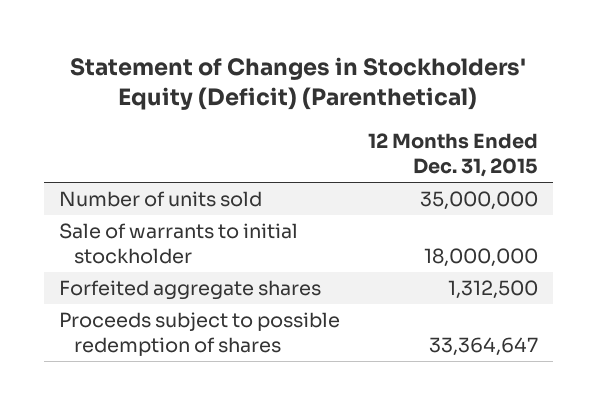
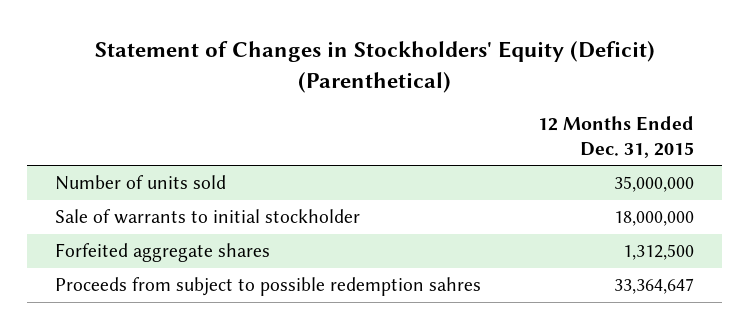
- Proceeds subject to possible redemption of shares | 33,364,647
+ Proceeds from subject to possible redemption sahres | 33,364,647

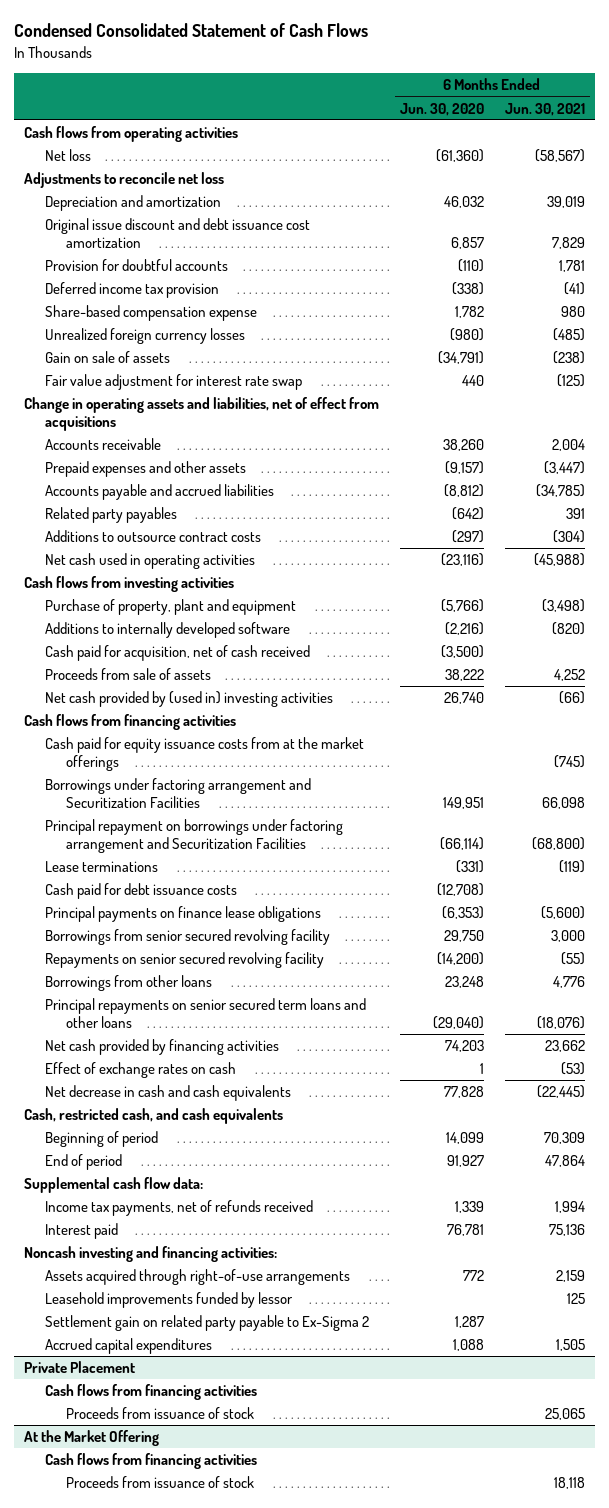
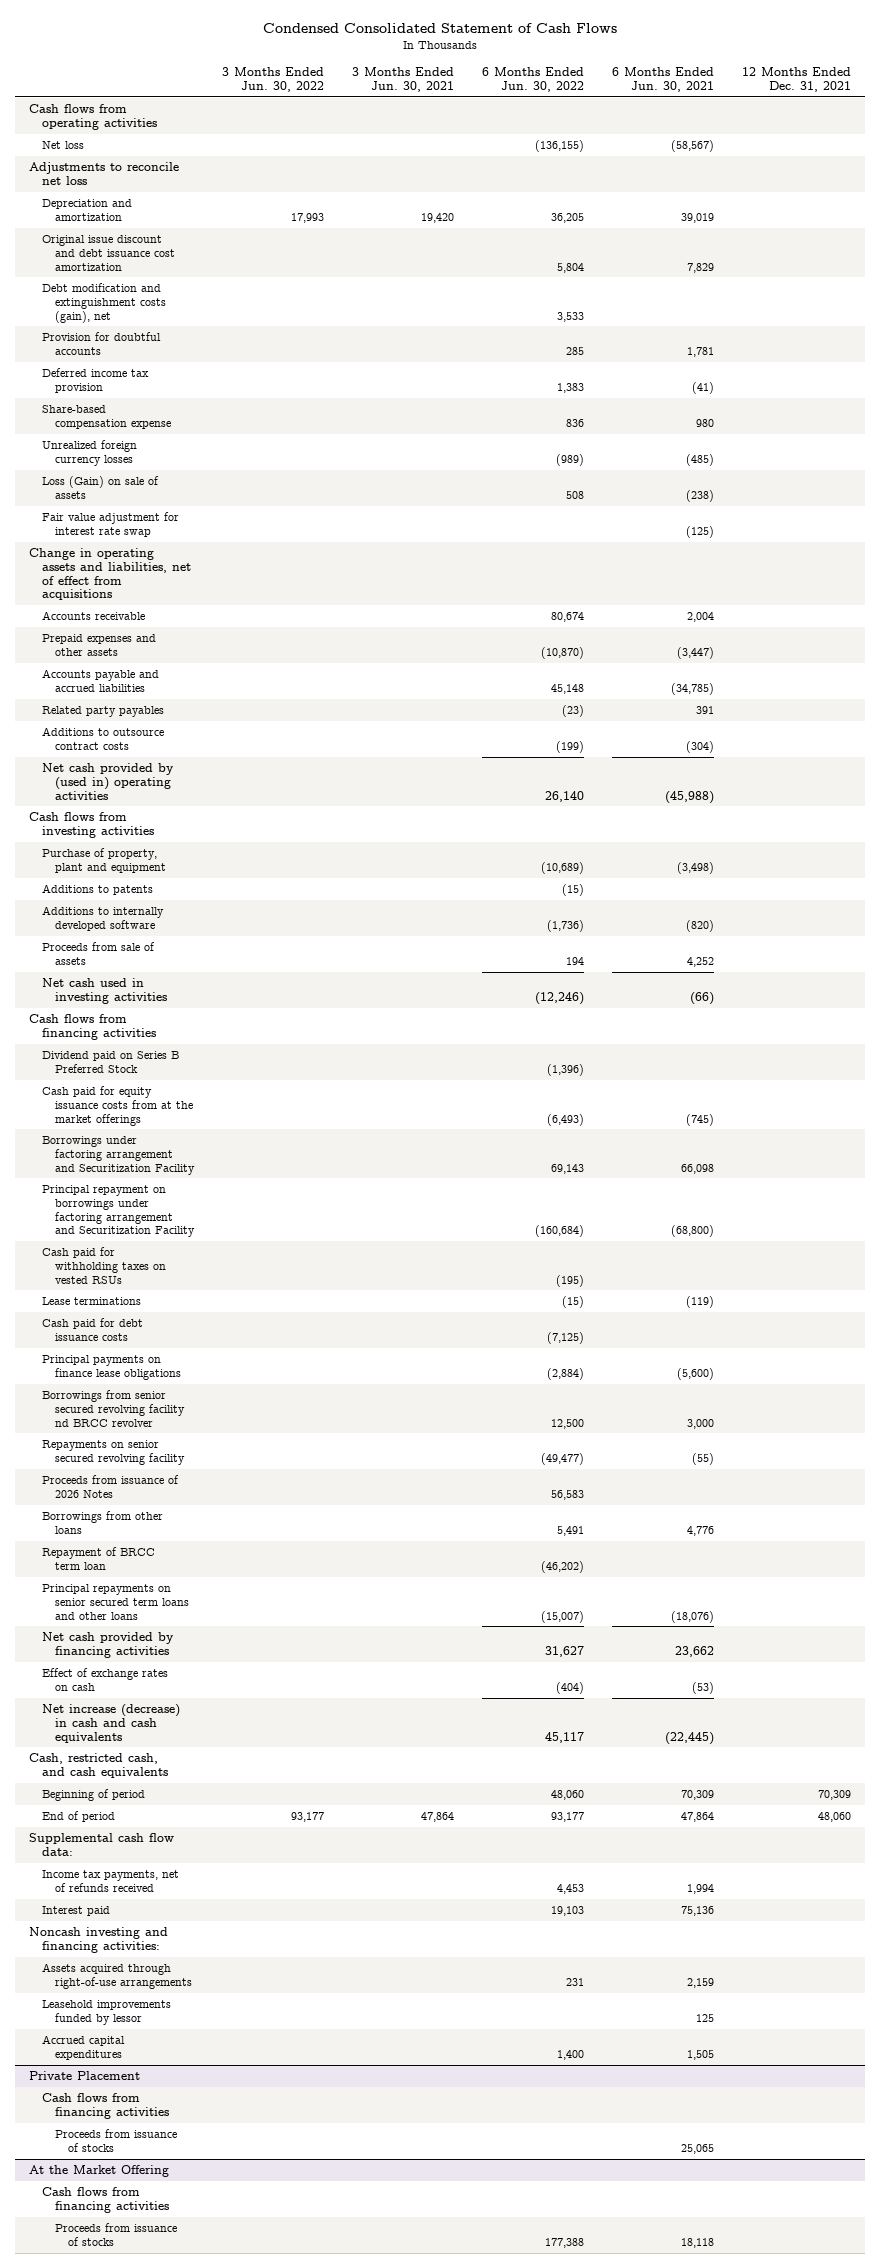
- | 6 Months Ended Jun. 30, 2020 | 6 Months Ended Jun. 30, 2021
+ | 3 Months Ended Jun. 30, 2022 | 3 Months Ended Jun. 30, 2021 | 6 Months Ended Jun. 30, 2022 | 6 Months Ended Jun. 30, 2021 | 12 Months Ended Dec. 31, 2021
+ Debt modification and extinguishment costs (gain), net | | | 3,533 | |
- Gain on sale of assets | (34,791) | (238)
+ Loss (Gain) on sale of assets | | | 508 | (238) |
- Net cash used in operating activities | (23,116) | (45,988)
+ Net cash provided by (used in) operating activities | | | 26,140 | (45,988) |
+ Additions to patents | | | (15) | |
- Cash paid for acquisition, net of cash received | (3,500) |
- Net cash provided by (used in) investing activities | 26,740 | (66)
+ Net cash used in investing activities | | | (12,246) | (66) |
+ Dividend paid on Series B Preferred Stock | | | (1,396) | |
- Borrowings under factoring arrangement and Securitization Facilities | 149,951 | 66,098
- Principal repayment on borrowings under factoring arrangement and Securitization Facilities | (66,114) | (68,800)
+ Borrowings under factoring arrangement and Securitization Facility | | | 69,143 | 66,098 |
+ Principal repayment on borrowings under factoring arrangement and Securitization Facility | | | (160,684) | (68,800) |
+ Cash paid for withholding taxes on vested RSUs | | | (195) | |
- Borrowings from senior secured revolving facility | 29,750 | 3,000
+ Borrowings from senior secured revolving facility nd BRCC revolver | | | 12,500 | 3,000 |
+ Proceeds from issuance of 2026 Notes | | | 56,583 | |
+ Repayment of BRCC term loan | | | (46,202) | |
- Net decrease in cash and cash equivalents | 77,828 | (22,445)
+ Net increase (decrease) in cash and cash equivalents | | | 45,117 | (22,445) |
- Settlement gain on related party payable to Ex-Sigma 2 | 1,287 |
@ Private Placement
- Proceeds from issuance of stock | | 25,065
+ Proceeds from issuance of stocks | | | | 25,065 |
@ At the Market Offering
- Proceeds from issuance of stock | | 18,118
+ Proceeds from issuance of stocks | | | 177,388 | 18,118 |

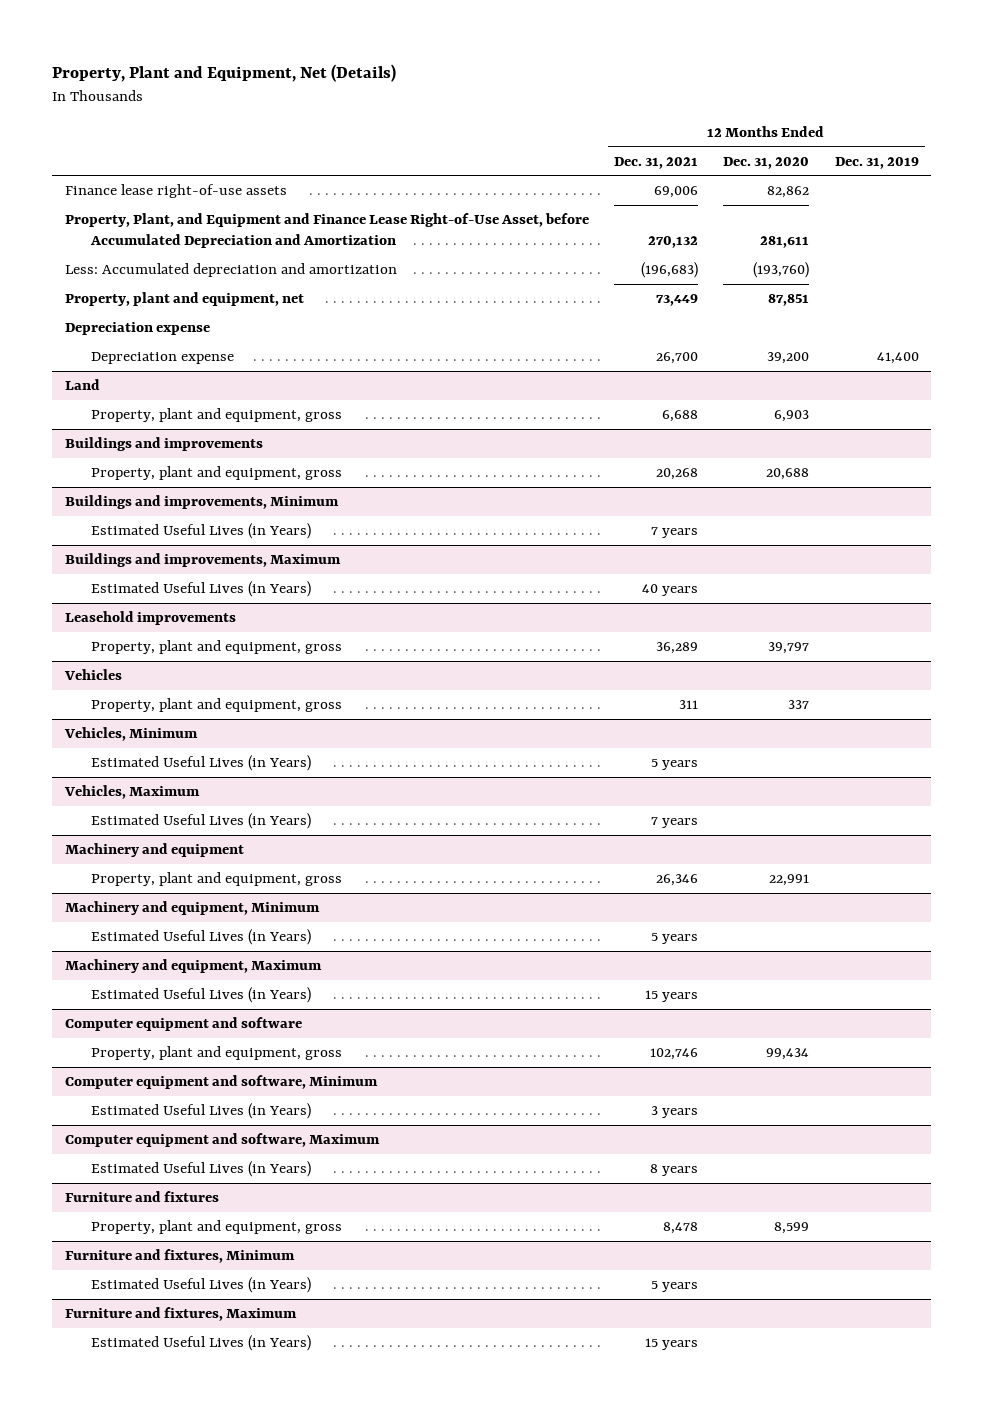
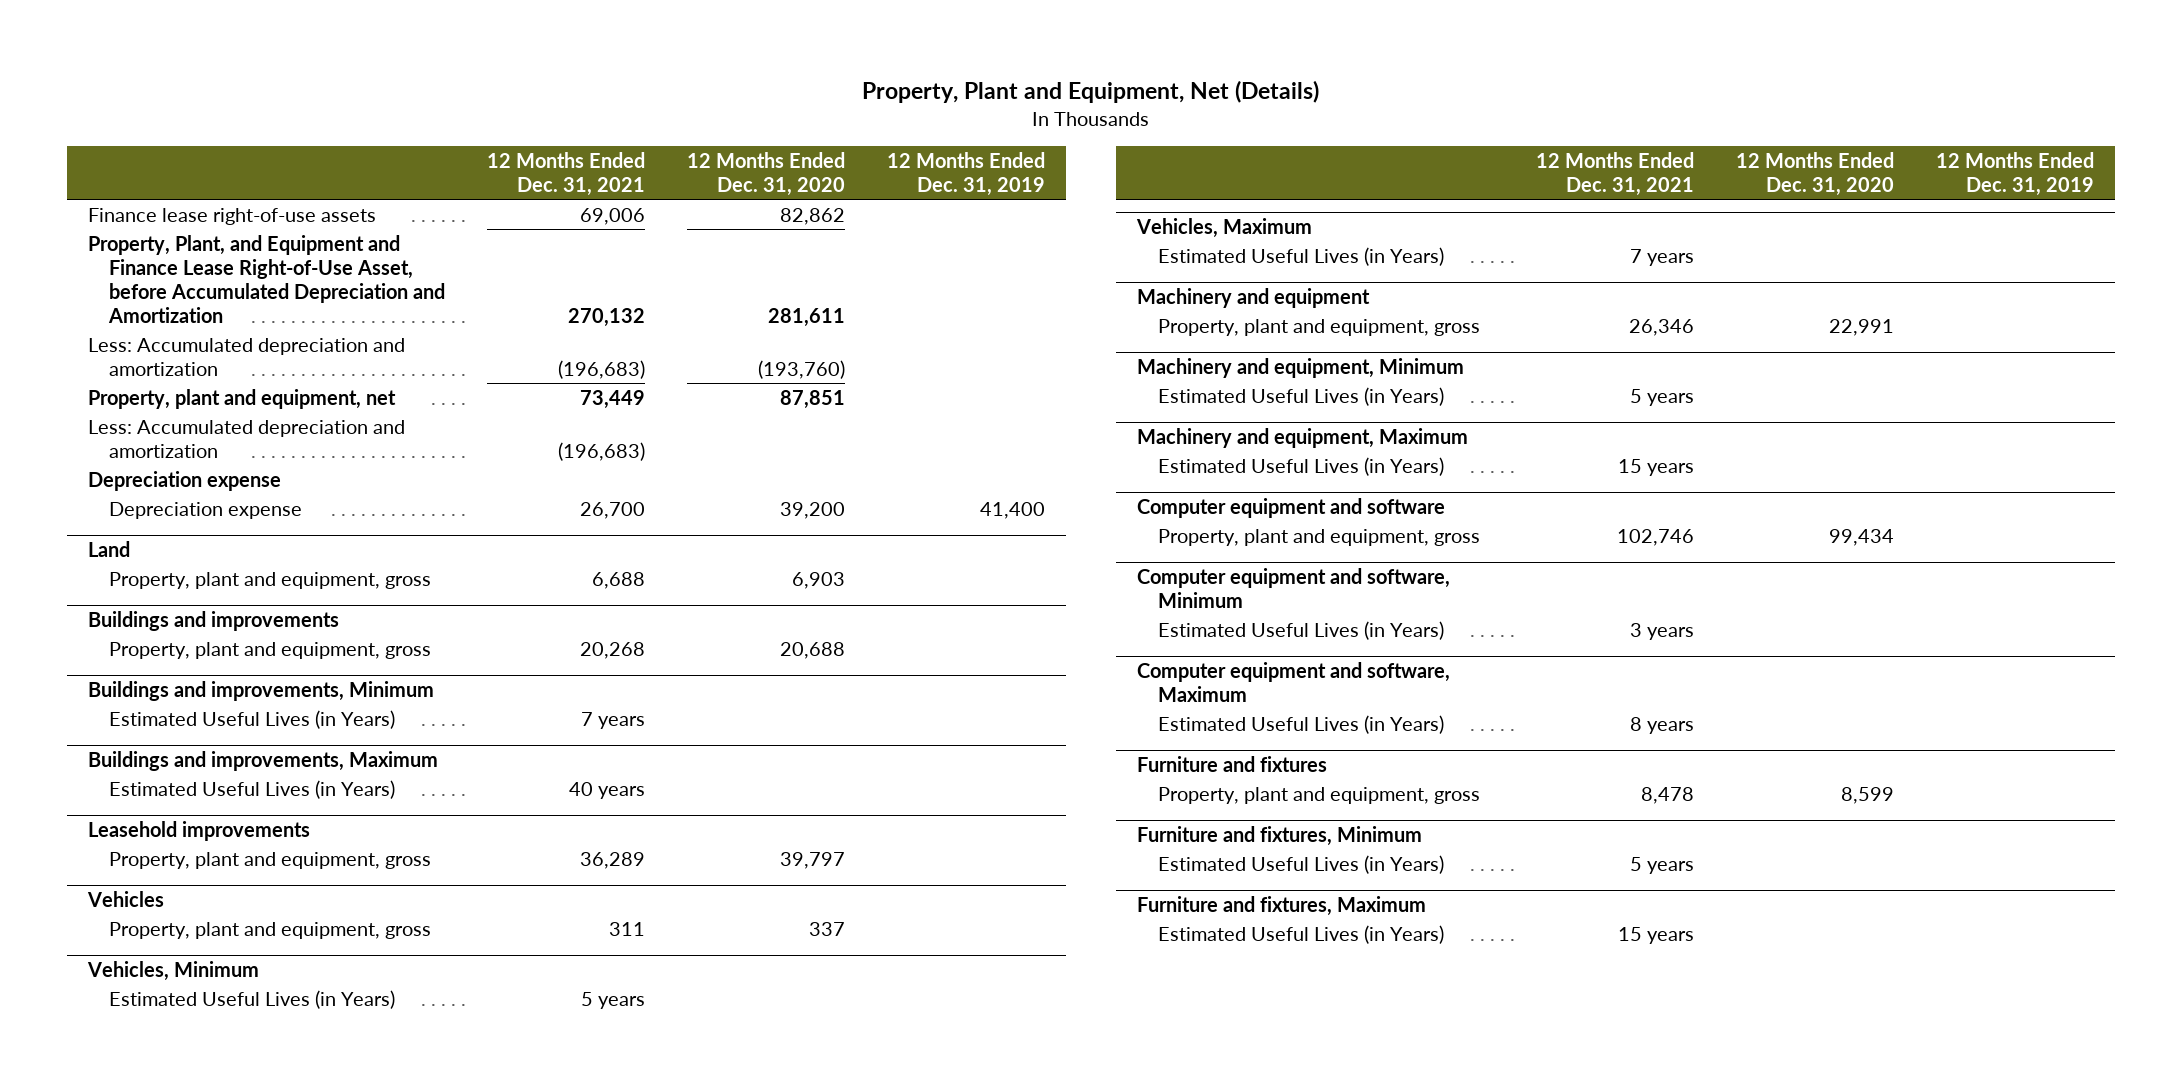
+ Less: Accumulated depreciation and amortization | (196,683) | |

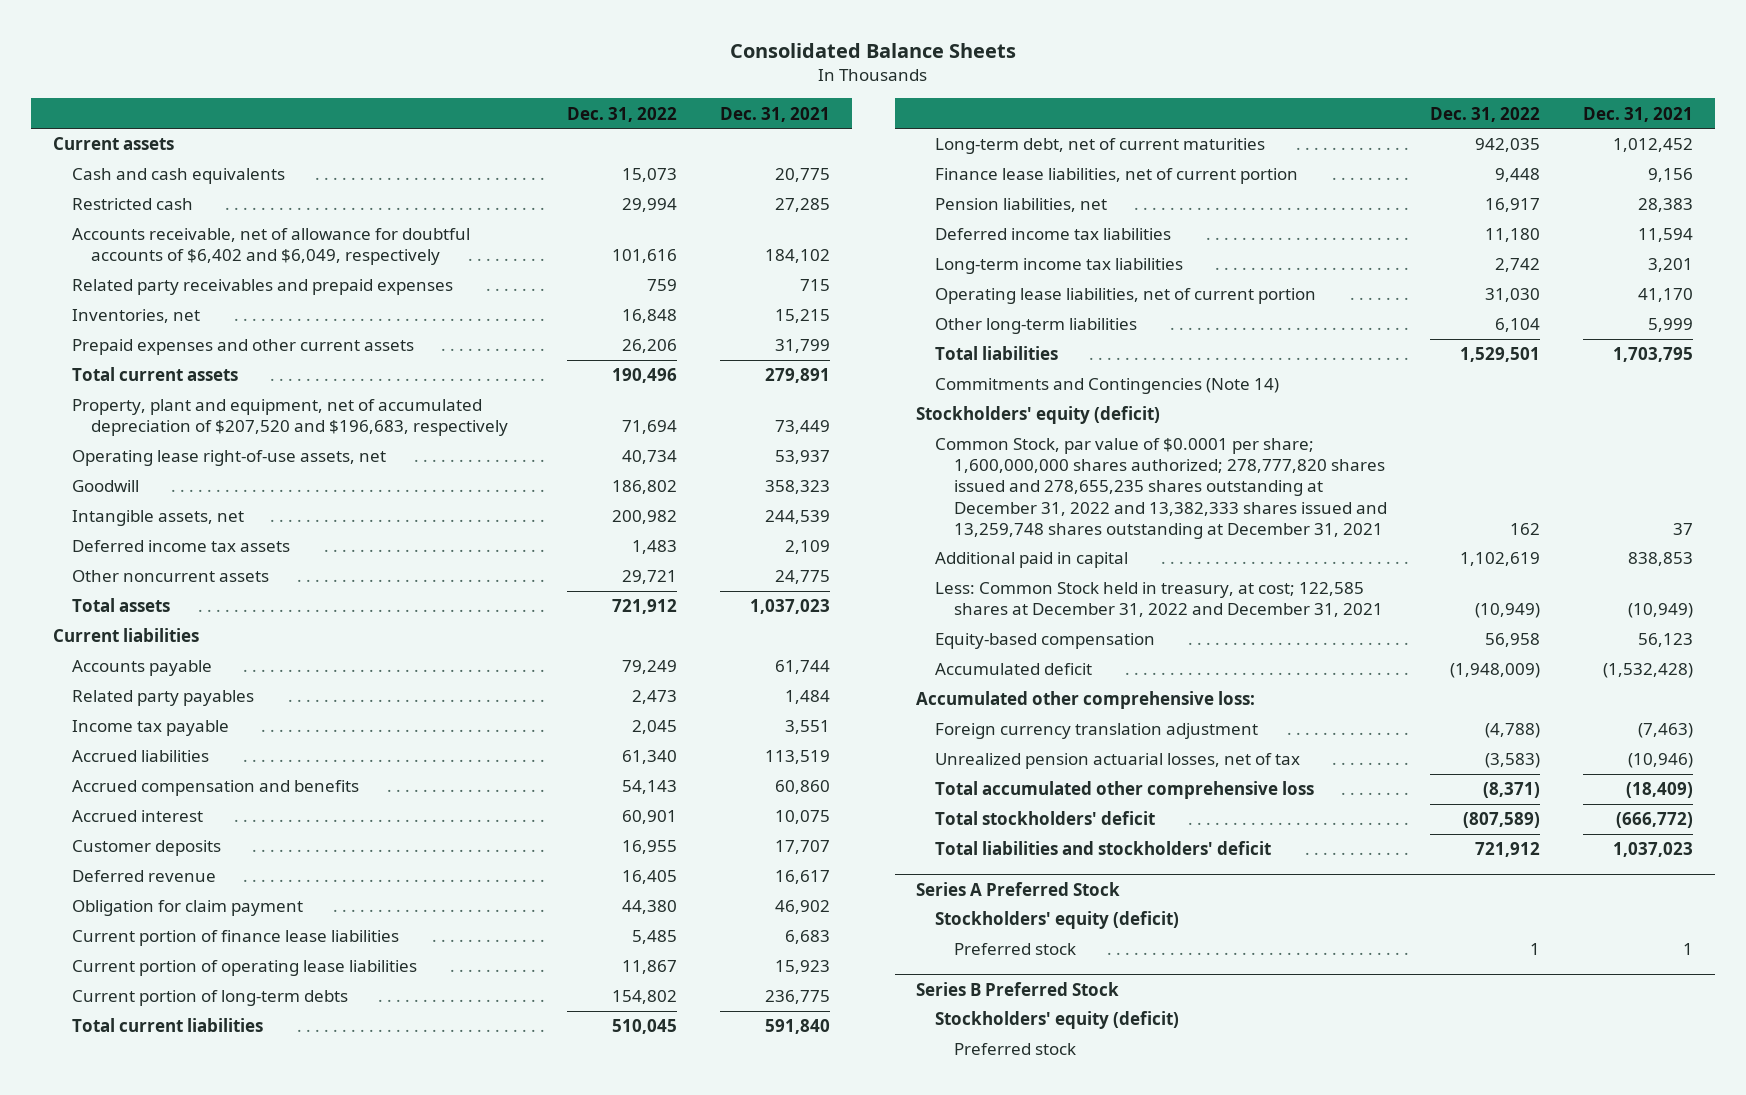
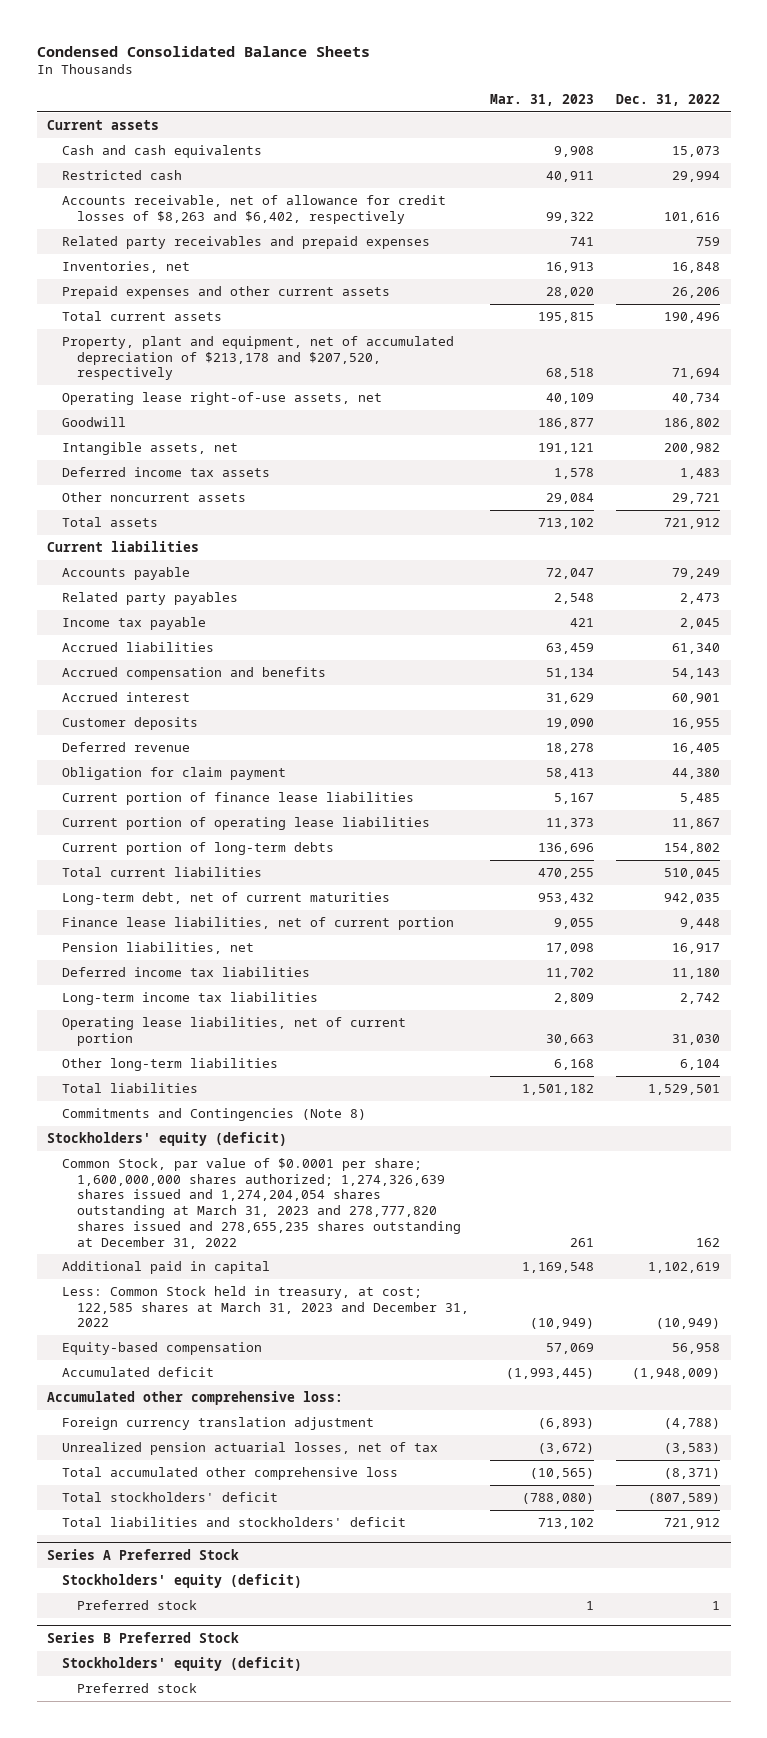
- Consolidated Balance Sheets
+ Condensed Consolidated Balance Sheets
- | Dec. 31, 2022 | Dec. 31, 2021
+ | Mar. 31, 2023 | Dec. 31, 2022
- Accounts receivable, net of allowance for doubtful accounts of $6,402 and $6,049, respectively | 101,616 | 184,102
+ Accounts receivable, net of allowance for credit losses of $8,263 and $6,402, respectively | 99,322 | 101,616
- Property, plant and equipment, net of accumulated depreciation of $207,520 and $196,683, respectively | 71,694 | 73,449
+ Property, plant and equipment, net of accumulated depreciation of $213,178 and $207,520, respectively | 68,518 | 71,694
- Commitments and Contingencies (Note 14)
+ Commitments and Contingencies (Note 8)
- Common Stock, par value of $0.0001 per share; 1,600,000,000 shares authorized; 278,777,820 shares issued and 278,655,235 shares outstanding at December 31, 2022 and 13,382,333 shares issued and 13,259,748 shares outstanding at December 31, 2021 | 162 | 37
+ Common Stock, par value of $0.0001 per share; 1,600,000,000 shares authorized; 1,274,326,639 shares issued and 1,274,204,054 shares outstanding at March 31, 2023 and 278,777,820 shares issued and 278,655,235 shares outstanding at December 31, 2022 | 261 | 162
- Less: Common Stock held in treasury, at cost; 122,585 shares at December 31, 2022 and December 31, 2021 | (10,949) | (10,949)
+ Less: Common Stock held in treasury, at cost; 122,585 shares at March 31, 2023 and December 31, 2022 | (10,949) | (10,949)

